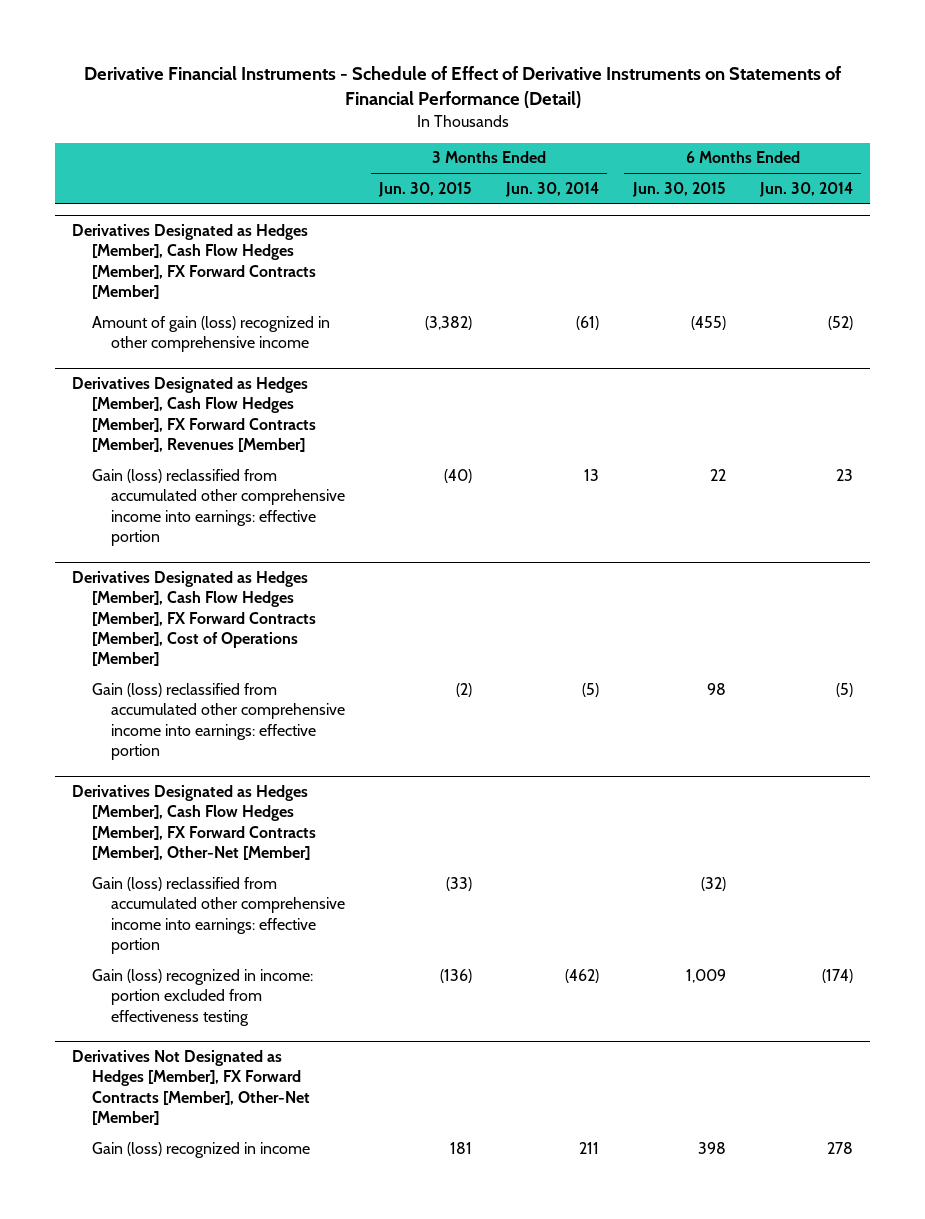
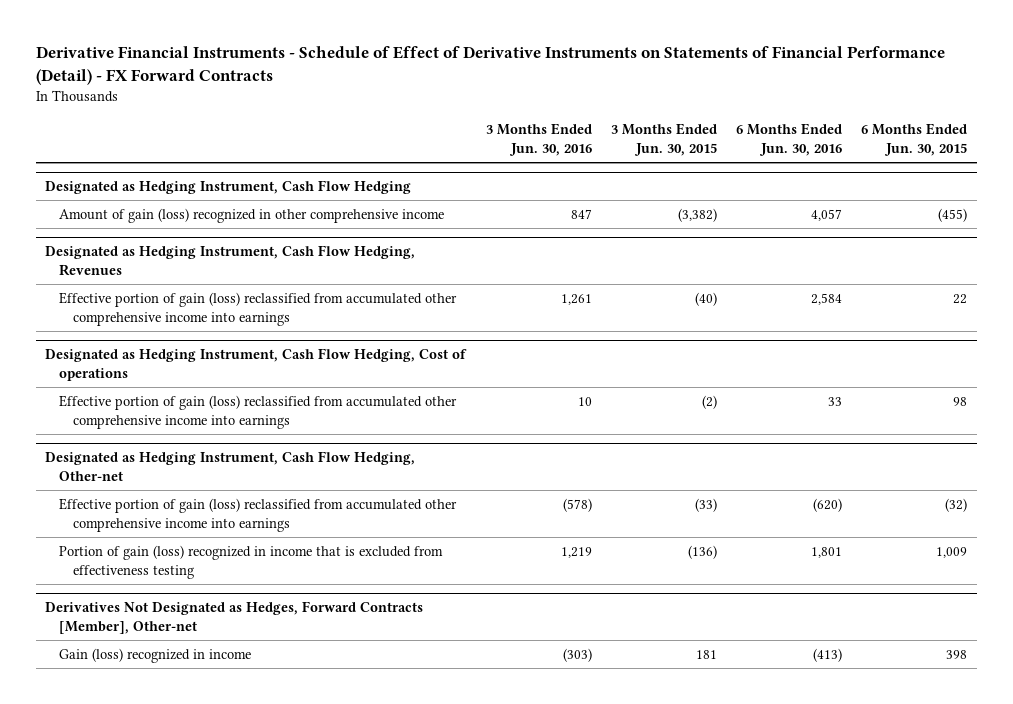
- Derivative Financial Instruments - Schedule of Effect of Derivative Instruments on Statements of Financial Performance (Detail)
+ Derivative Financial Instruments - Schedule of Effect of Derivative Instruments on Statements of Financial Performance (Detail) - FX Forward Contracts
- | 3 Months Ended Jun. 30, 2015 | 3 Months Ended Jun. 30, 2014 | 6 Months Ended Jun. 30, 2015 | 6 Months Ended Jun. 30, 2014
+ | 3 Months Ended Jun. 30, 2016 | 3 Months Ended Jun. 30, 2015 | 6 Months Ended Jun. 30, 2016 | 6 Months Ended Jun. 30, 2015
- Derivatives Designated as Hedges [Member], Cash Flow Hedges [Member], FX Forward Contracts [Member]
+ Designated as Hedging Instrument, Cash Flow Hedging
- Derivatives Designated as Hedges [Member], Cash Flow Hedges [Member], FX Forward Contracts [Member], Revenues [Member]
- Gain (loss) reclassified from accumulated other comprehensive income into earnings: effective portion | (40) | 13 | 22 | 23
- Derivatives Designated as Hedges [Member], Cash Flow Hedges [Member], FX Forward Contracts [Member], Cost of Operations [Member]
- Gain (loss) reclassified from accumulated other comprehensive income into earnings: effective portion | (2) | (5) | 98 | (5)
- Derivatives Designated as Hedges [Member], Cash Flow Hedges [Member], FX Forward Contracts [Member], Other-Net [Member]
- Gain (loss) reclassified from accumulated other comprehensive income into earnings: effective portion | (33) | | (32) |
- Gain (loss) recognized in income: portion excluded from effectiveness testing | (136) | (462) | 1,009 | (174)
- Derivatives Not Designated as Hedges [Member], FX Forward Contracts [Member], Other-Net [Member]
+ Designated as Hedging Instrument, Cash Flow Hedging, Revenues
+ Effective portion of gain (loss) reclassified from accumulated other comprehensive income into earnings | 1,261 | (40) | 2,584 | 22
+ Designated as Hedging Instrument, Cash Flow Hedging, Cost of operations
+ Effective portion of gain (loss) reclassified from accumulated other comprehensive income into earnings | 10 | (2) | 33 | 98
+ Designated as Hedging Instrument, Cash Flow Hedging, Other-net
+ Effective portion of gain (loss) reclassified from accumulated other comprehensive income into earnings | (578) | (33) | (620) | (32)
+ Portion of gain (loss) recognized in income that is excluded from effectiveness testing | 1,219 | (136) | 1,801 | 1,009
+ Derivatives Not Designated as Hedges, Forward Contracts [Member], Other-net

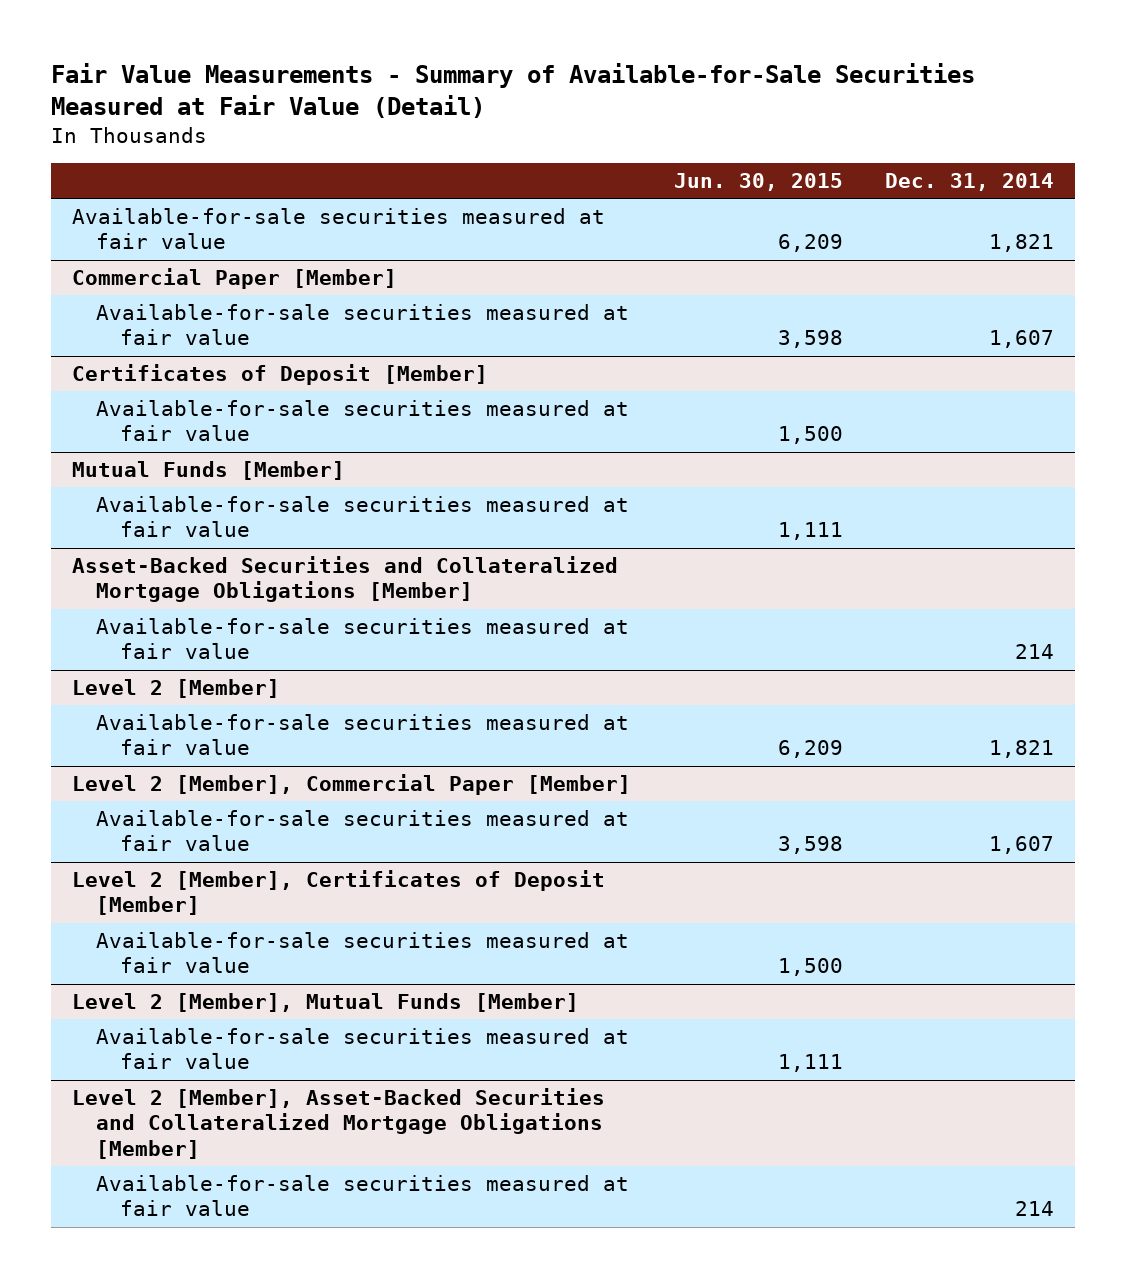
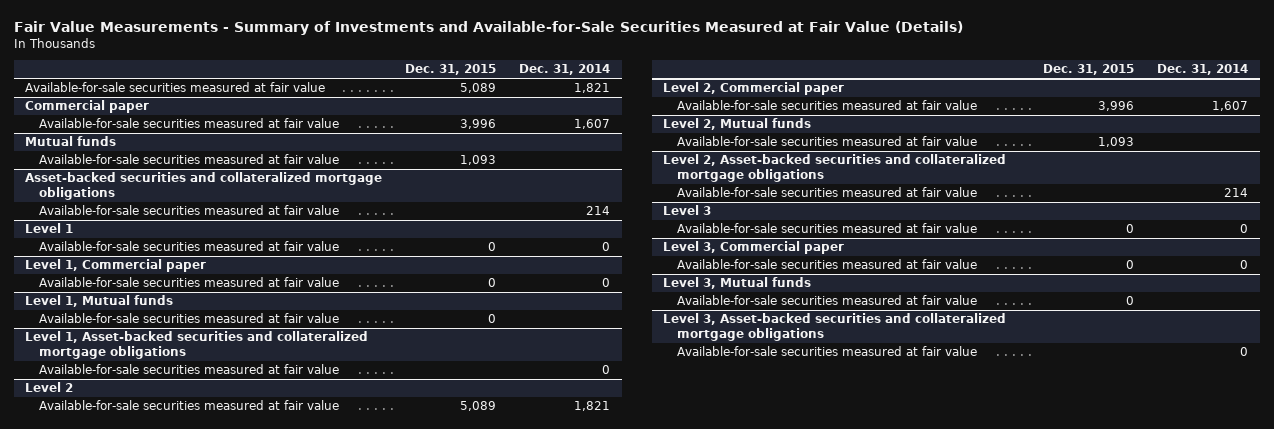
- Fair Value Measurements - Summary of Available-for-Sale Securities Measured at Fair Value (Detail)
+ Fair Value Measurements - Summary of Investments and Available-for-Sale Securities Measured at Fair Value (Details)
- | Jun. 30, 2015 | Dec. 31, 2014
+ | Dec. 31, 2015 | Dec. 31, 2014
- Commercial Paper [Member]
+ Commercial paper
- Certificates of Deposit [Member]
- Available-for-sale securities measured at fair value | 1,500 |
- Mutual Funds [Member]
+ Mutual funds
- Asset-Backed Securities and Collateralized Mortgage Obligations [Member]
+ Asset-backed securities and collateralized mortgage obligations
- Level 2 [Member]
+ Level 1
+ Available-for-sale securities measured at fair value | 0 | 0
+ Level 1, Commercial paper
+ Available-for-sale securities measured at fair value | 0 | 0
+ Level 1, Mutual funds
+ Available-for-sale securities measured at fair value | 0 |
+ Level 1, Asset-backed securities and collateralized mortgage obligations
+ Available-for-sale securities measured at fair value | | 0
+ Level 2
- Level 2 [Member], Commercial Paper [Member]
+ Level 2, Commercial paper
- Level 2 [Member], Certificates of Deposit [Member]
- Available-for-sale securities measured at fair value | 1,500 |
- Level 2 [Member], Mutual Funds [Member]
+ Level 2, Mutual funds
- Level 2 [Member], Asset-Backed Securities and Collateralized Mortgage Obligations [Member]
+ Level 2, Asset-backed securities and collateralized mortgage obligations
+ Level 3
+ Available-for-sale securities measured at fair value | 0 | 0
+ Level 3, Commercial paper
+ Available-for-sale securities measured at fair value | 0 | 0
+ Level 3, Mutual funds
+ Available-for-sale securities measured at fair value | 0 |
+ Level 3, Asset-backed securities and collateralized mortgage obligations
+ Available-for-sale securities measured at fair value | | 0

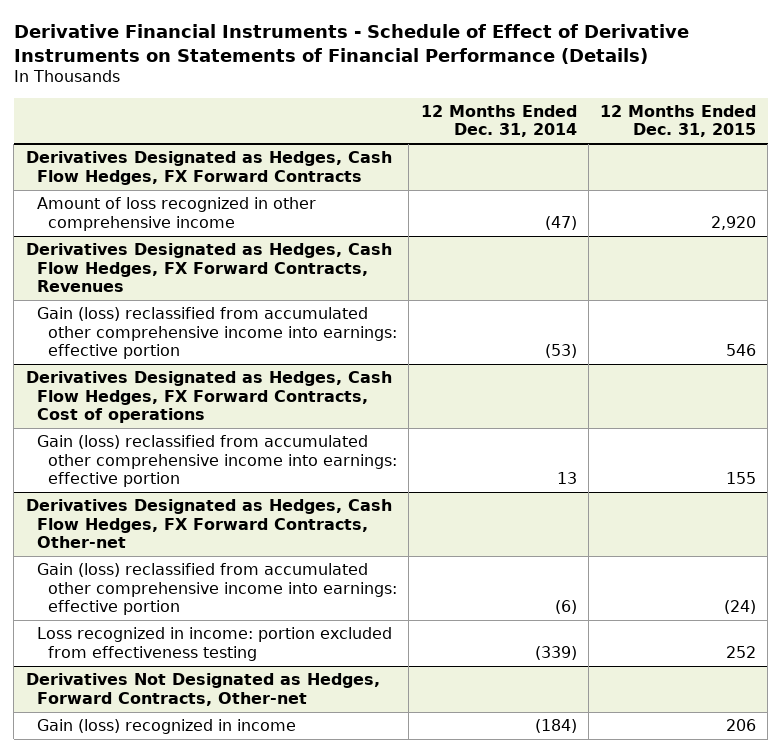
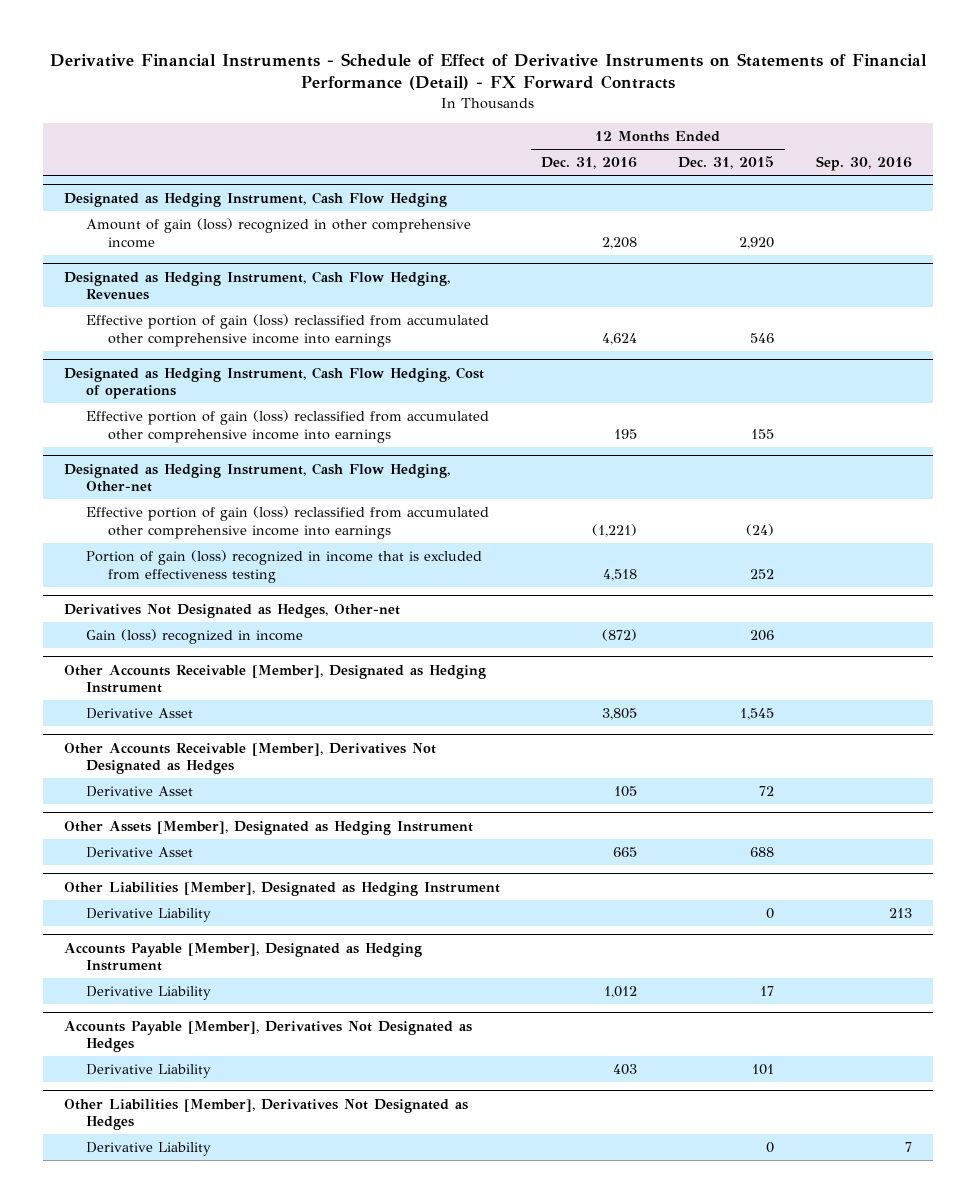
- Derivative Financial Instruments - Schedule of Effect of Derivative Instruments on Statements of Financial Performance (Details)
+ Derivative Financial Instruments - Schedule of Effect of Derivative Instruments on Statements of Financial Performance (Detail) - FX Forward Contracts
- | 12 Months Ended Dec. 31, 2014 | 12 Months Ended Dec. 31, 2015
+ | 12 Months Ended Dec. 31, 2016 | 12 Months Ended Dec. 31, 2015 | Sep. 30, 2016
- Derivatives Designated as Hedges, Cash Flow Hedges, FX Forward Contracts
- Amount of loss recognized in other comprehensive income | (47) | 2,920
- Derivatives Designated as Hedges, Cash Flow Hedges, FX Forward Contracts, Revenues
- Gain (loss) reclassified from accumulated other comprehensive income into earnings: effective portion | (53) | 546
- Derivatives Designated as Hedges, Cash Flow Hedges, FX Forward Contracts, Cost of operations
- Gain (loss) reclassified from accumulated other comprehensive income into earnings: effective portion | 13 | 155
- Derivatives Designated as Hedges, Cash Flow Hedges, FX Forward Contracts, Other-net
- Gain (loss) reclassified from accumulated other comprehensive income into earnings: effective portion | (6) | (24)
- Loss recognized in income: portion excluded from effectiveness testing | (339) | 252
- Derivatives Not Designated as Hedges, Forward Contracts, Other-net
+ Designated as Hedging Instrument, Cash Flow Hedging
+ Amount of gain (loss) recognized in other comprehensive income | 2,208 | 2,920 |
+ Designated as Hedging Instrument, Cash Flow Hedging, Revenues
+ Effective portion of gain (loss) reclassified from accumulated other comprehensive income into earnings | 4,624 | 546 |
+ Designated as Hedging Instrument, Cash Flow Hedging, Cost of operations
+ Effective portion of gain (loss) reclassified from accumulated other comprehensive income into earnings | 195 | 155 |
+ Designated as Hedging Instrument, Cash Flow Hedging, Other-net
+ Effective portion of gain (loss) reclassified from accumulated other comprehensive income into earnings | (1,221) | (24) |
+ Portion of gain (loss) recognized in income that is excluded from effectiveness testing | 4,518 | 252 |
+ Derivatives Not Designated as Hedges, Other-net
+ Other Accounts Receivable [Member], Designated as Hedging Instrument
+ Derivative Asset | 3,805 | 1,545 |
+ Other Accounts Receivable [Member], Derivatives Not Designated as Hedges
+ Derivative Asset | 105 | 72 |
+ Other Assets [Member], Designated as Hedging Instrument
+ Derivative Asset | 665 | 688 |
+ Other Liabilities [Member], Designated as Hedging Instrument
+ Derivative Liability | | 0 | 213
+ Accounts Payable [Member], Designated as Hedging Instrument
+ Derivative Liability | 1,012 | 17 |
+ Accounts Payable [Member], Derivatives Not Designated as Hedges
+ Derivative Liability | 403 | 101 |
+ Other Liabilities [Member], Derivatives Not Designated as Hedges
+ Derivative Liability | | 0 | 7

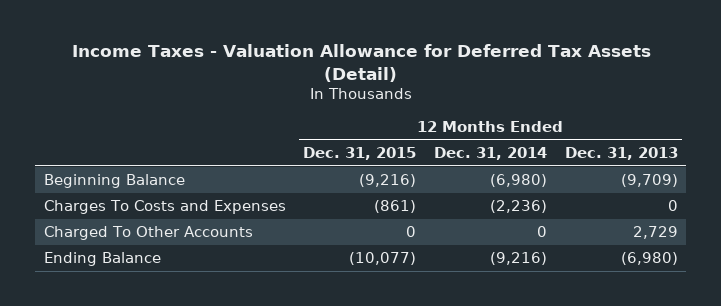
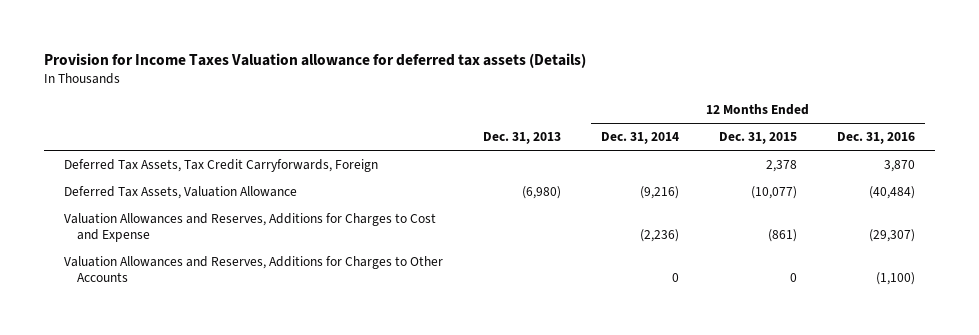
- Income Taxes - Valuation Allowance for Deferred Tax Assets (Detail)
+ Provision for Income Taxes Valuation allowance for deferred tax assets (Details)
- | 12 Months Ended Dec. 31, 2015 | 12 Months Ended Dec. 31, 2014 | 12 Months Ended Dec. 31, 2013
+ | Dec. 31, 2013 | 12 Months Ended Dec. 31, 2014 | 12 Months Ended Dec. 31, 2015 | 12 Months Ended Dec. 31, 2016
- Beginning Balance | (9,216) | (6,980) | (9,709)
- Charges To Costs and Expenses | (861) | (2,236) | 0
- Charged To Other Accounts | 0 | 0 | 2,729
- Ending Balance | (10,077) | (9,216) | (6,980)
+ Deferred Tax Assets, Tax Credit Carryforwards, Foreign | | | 2,378 | 3,870
+ Deferred Tax Assets, Valuation Allowance | (6,980) | (9,216) | (10,077) | (40,484)
+ Valuation Allowances and Reserves, Additions for Charges to Cost and Expense | | (2,236) | (861) | (29,307)
+ Valuation Allowances and Reserves, Additions for Charges to Other Accounts | | 0 | 0 | (1,100)

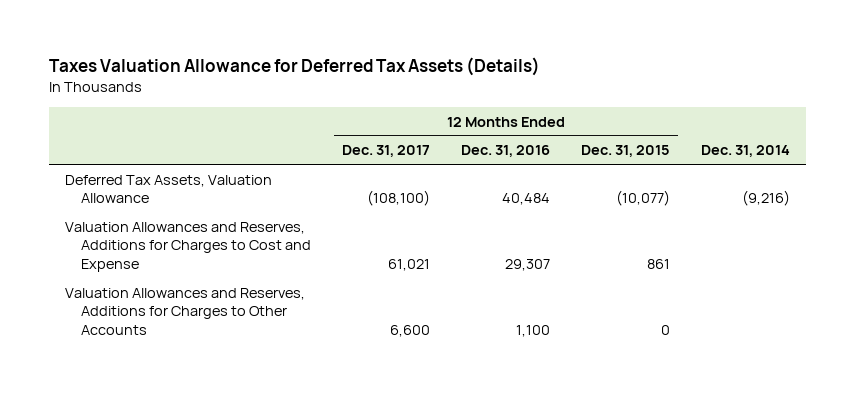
- Provision for Income Taxes Valuation allowance for deferred tax assets (Details)
+ Taxes Valuation Allowance for Deferred Tax Assets (Details)
- | Dec. 31, 2013 | 12 Months Ended Dec. 31, 2014 | 12 Months Ended Dec. 31, 2015 | 12 Months Ended Dec. 31, 2016
+ | 12 Months Ended Dec. 31, 2017 | 12 Months Ended Dec. 31, 2016 | 12 Months Ended Dec. 31, 2015 | Dec. 31, 2014
- Deferred Tax Assets, Tax Credit Carryforwards, Foreign | | | 2,378 | 3,870
- Deferred Tax Assets, Valuation Allowance | (6,980) | (9,216) | (10,077) | (40,484)
- Valuation Allowances and Reserves, Additions for Charges to Cost and Expense | | (2,236) | (861) | (29,307)
- Valuation Allowances and Reserves, Additions for Charges to Other Accounts | | 0 | 0 | (1,100)
+ Deferred Tax Assets, Valuation Allowance | (108,100) | 40,484 | (10,077) | (9,216)
+ Valuation Allowances and Reserves, Additions for Charges to Cost and Expense | 61,021 | 29,307 | 861 |
+ Valuation Allowances and Reserves, Additions for Charges to Other Accounts | 6,600 | 1,100 | 0 |

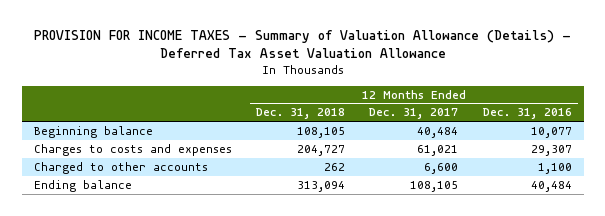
- Taxes Valuation Allowance for Deferred Tax Assets (Details)
+ PROVISION FOR INCOME TAXES - Summary of Valuation Allowance (Details) - Deferred Tax Asset Valuation Allowance
- | 12 Months Ended Dec. 31, 2017 | 12 Months Ended Dec. 31, 2016 | 12 Months Ended Dec. 31, 2015 | Dec. 31, 2014
+ | 12 Months Ended Dec. 31, 2018 | 12 Months Ended Dec. 31, 2017 | 12 Months Ended Dec. 31, 2016
- Deferred Tax Assets, Valuation Allowance | (108,100) | 40,484 | (10,077) | (9,216)
- Valuation Allowances and Reserves, Additions for Charges to Cost and Expense | 61,021 | 29,307 | 861 |
- Valuation Allowances and Reserves, Additions for Charges to Other Accounts | 6,600 | 1,100 | 0 |
+ Beginning balance | 108,105 | 40,484 | 10,077
+ Charges to costs and expenses | 204,727 | 61,021 | 29,307
+ Charged to other accounts | 262 | 6,600 | 1,100
+ Ending balance | 313,094 | 108,105 | 40,484

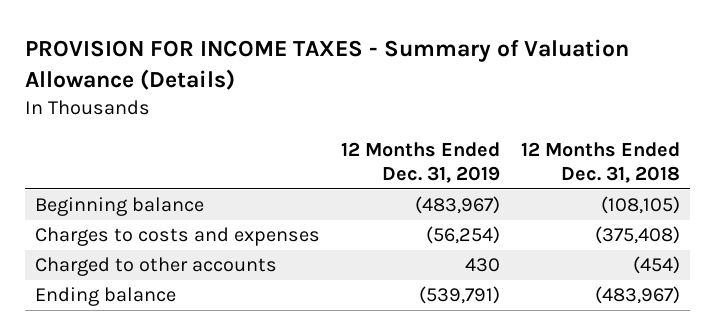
- PROVISION FOR INCOME TAXES - Summary of Valuation Allowance (Details) - Deferred Tax Asset Valuation Allowance
+ PROVISION FOR INCOME TAXES - Summary of Valuation Allowance (Details)
- | 12 Months Ended Dec. 31, 2018 | 12 Months Ended Dec. 31, 2017 | 12 Months Ended Dec. 31, 2016
+ | 12 Months Ended Dec. 31, 2019 | 12 Months Ended Dec. 31, 2018
- Beginning balance | 108,105 | 40,484 | 10,077
- Charges to costs and expenses | 204,727 | 61,021 | 29,307
- Charged to other accounts | 262 | 6,600 | 1,100
- Ending balance | 313,094 | 108,105 | 40,484
+ Beginning balance | (483,967) | (108,105)
+ Charges to costs and expenses | (56,254) | (375,408)
+ Charged to other accounts | 430 | (454)
+ Ending balance | (539,791) | (483,967)

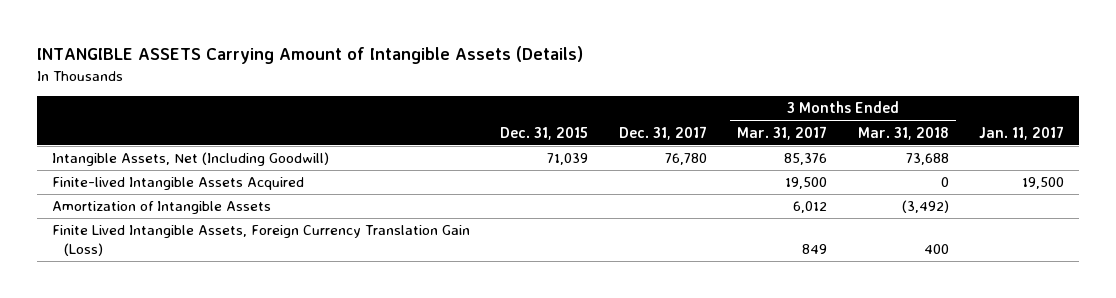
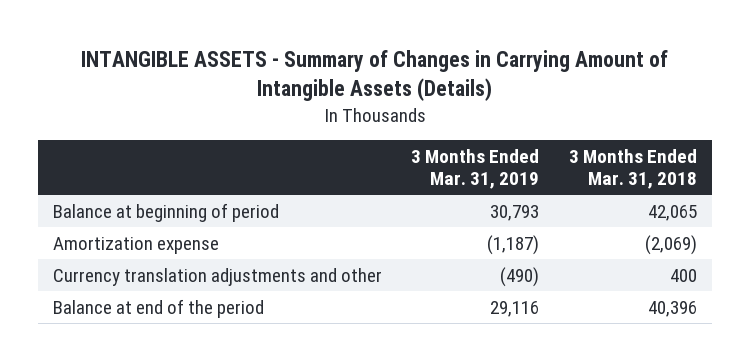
- INTANGIBLE ASSETS Carrying Amount of Intangible Assets (Details)
+ INTANGIBLE ASSETS - Summary of Changes in Carrying Amount of Intangible Assets (Details)
- | Dec. 31, 2015 | Dec. 31, 2017 | 3 Months Ended Mar. 31, 2017 | 3 Months Ended Mar. 31, 2018 | Jan. 11, 2017
+ | 3 Months Ended Mar. 31, 2019 | 3 Months Ended Mar. 31, 2018
- Intangible Assets, Net (Including Goodwill) | 71,039 | 76,780 | 85,376 | 73,688 |
- Finite-lived Intangible Assets Acquired | | | 19,500 | 0 | 19,500
- Amortization of Intangible Assets | | | 6,012 | (3,492) |
- Finite Lived Intangible Assets, Foreign Currency Translation Gain (Loss) | | | 849 | 400 |
+ Balance at beginning of period | 30,793 | 42,065
+ Amortization expense | (1,187) | (2,069)
+ Currency translation adjustments and other | (490) | 400
+ Balance at end of the period | 29,116 | 40,396

